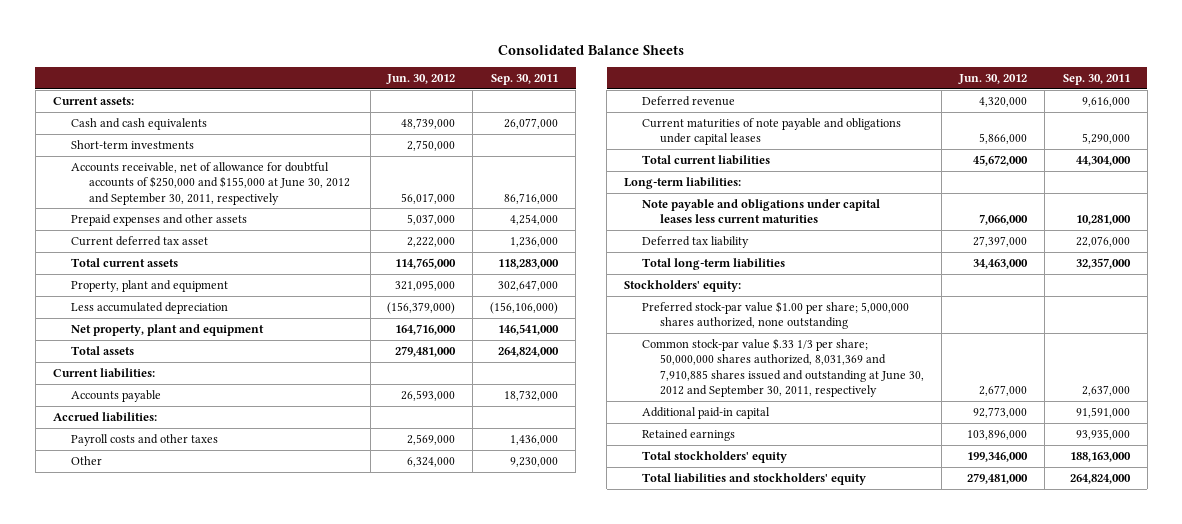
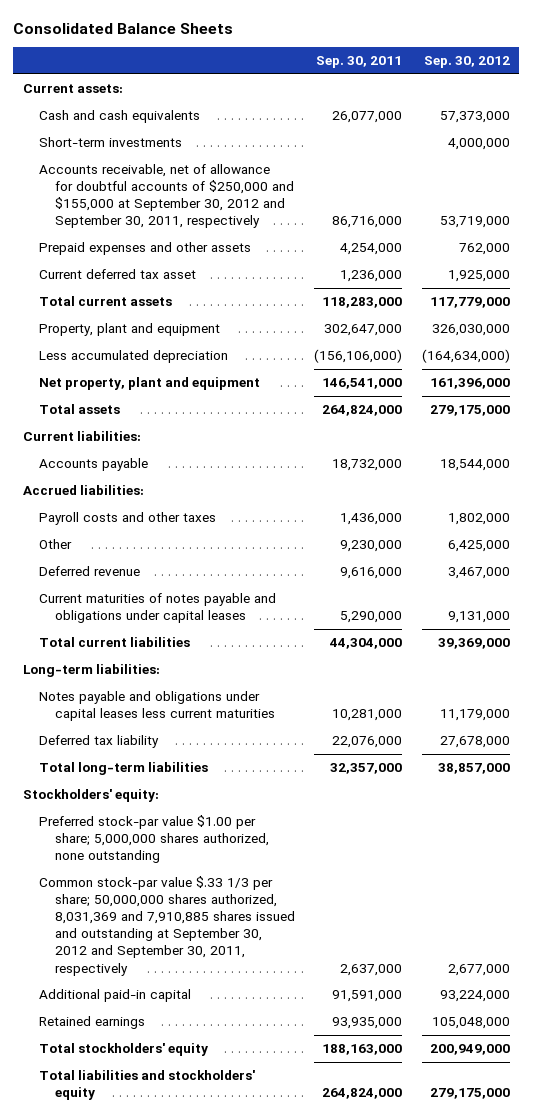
- | Jun. 30, 2012 | Sep. 30, 2011
+ | Sep. 30, 2011 | Sep. 30, 2012
- Accounts receivable, net of allowance for doubtful accounts of $250,000 and $155,000 at June 30, 2012 and September 30, 2011, respectively | 56,017,000 | 86,716,000
+ Accounts receivable, net of allowance for doubtful accounts of $250,000 and $155,000 at September 30, 2012 and September 30, 2011, respectively | 86,716,000 | 53,719,000
- Current maturities of note payable and obligations under capital leases | 5,866,000 | 5,290,000
+ Current maturities of notes payable and obligations under capital leases | 5,290,000 | 9,131,000
- Note payable and obligations under capital leases less current maturities | 7,066,000 | 10,281,000
+ Notes payable and obligations under capital leases less current maturities | 10,281,000 | 11,179,000
- Common stock-par value $.33 1/3 per share; 50,000,000 shares authorized, 8,031,369 and 7,910,885 shares issued and outstanding at June 30, 2012 and September 30, 2011, respectively | 2,677,000 | 2,637,000
+ Common stock-par value $.33 1/3 per share; 50,000,000 shares authorized, 8,031,369 and 7,910,885 shares issued and outstanding at September 30, 2012 and September 30, 2011, respectively | 2,637,000 | 2,677,000

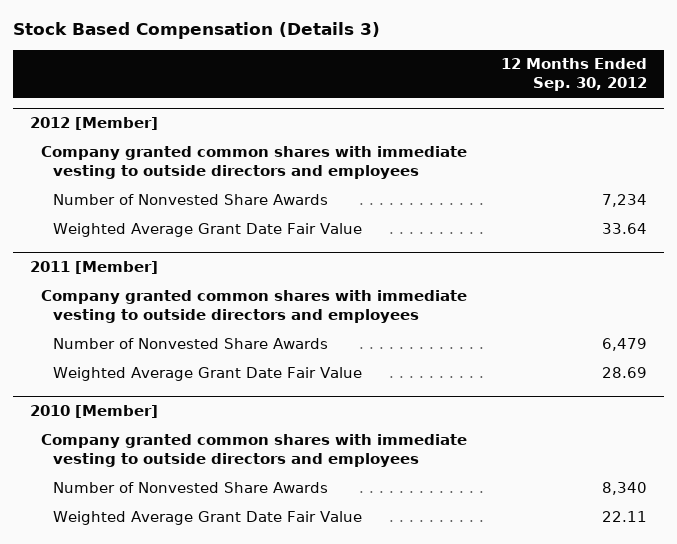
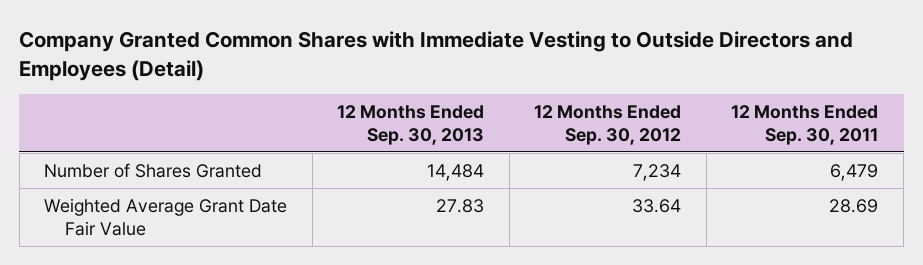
- Stock Based Compensation (Details 3)
+ Company Granted Common Shares with Immediate Vesting to Outside Directors and Employees (Detail)
- | 12 Months Ended Sep. 30, 2012
+ | 12 Months Ended Sep. 30, 2013 | 12 Months Ended Sep. 30, 2012 | 12 Months Ended Sep. 30, 2011
- 2012 [Member]
- Company granted common shares with immediate vesting to outside directors and employees
- Number of Nonvested Share Awards | 7,234
+ Number of Shares Granted | 14,484 | 7,234 | 6,479
- 2011 [Member]
- Company granted common shares with immediate vesting to outside directors and employees
- Number of Nonvested Share Awards | 6,479
- Weighted Average Grant Date Fair Value | 28.69
- 2010 [Member]
- Company granted common shares with immediate vesting to outside directors and employees
- Number of Nonvested Share Awards | 8,340
- Weighted Average Grant Date Fair Value | 22.11

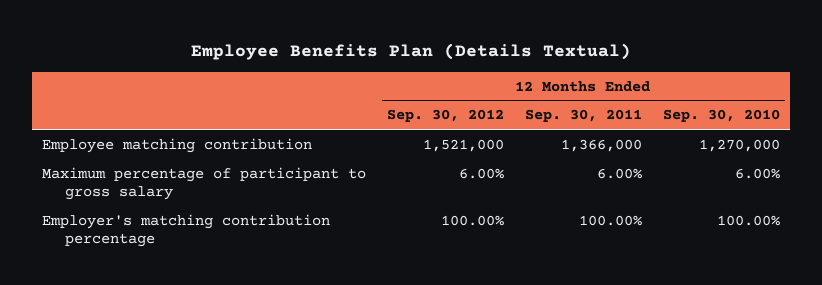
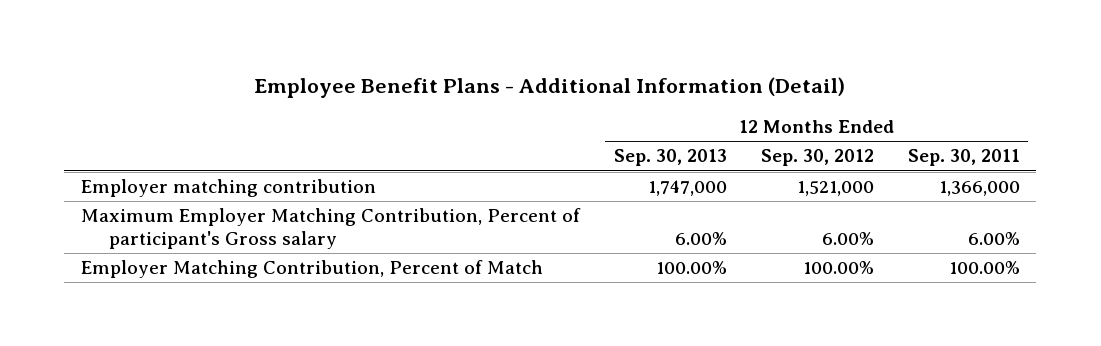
- Employee Benefits Plan (Details Textual)
+ Employee Benefit Plans - Additional Information (Detail)
- | 12 Months Ended Sep. 30, 2012 | 12 Months Ended Sep. 30, 2011 | 12 Months Ended Sep. 30, 2010
+ | 12 Months Ended Sep. 30, 2013 | 12 Months Ended Sep. 30, 2012 | 12 Months Ended Sep. 30, 2011
- Employee matching contribution | 1,521,000 | 1,366,000 | 1,270,000
- Maximum percentage of participant to gross salary | 6.00% | 6.00% | 6.00%
- Employer's matching contribution percentage | 100.00% | 100.00% | 100.00%
+ Employer matching contribution | 1,747,000 | 1,521,000 | 1,366,000
+ Maximum Employer Matching Contribution, Percent of participant's Gross salary | 6.00% | 6.00% | 6.00%
+ Employer Matching Contribution, Percent of Match | 100.00% | 100.00% | 100.00%

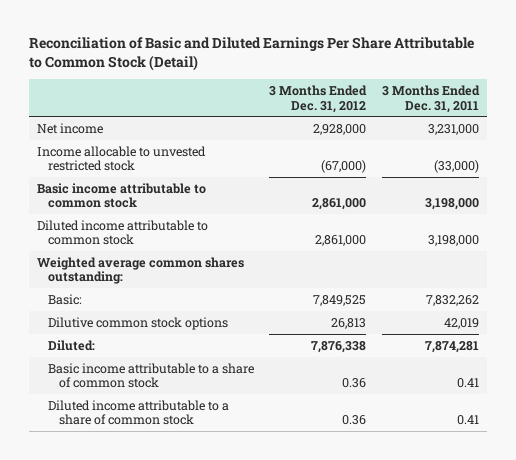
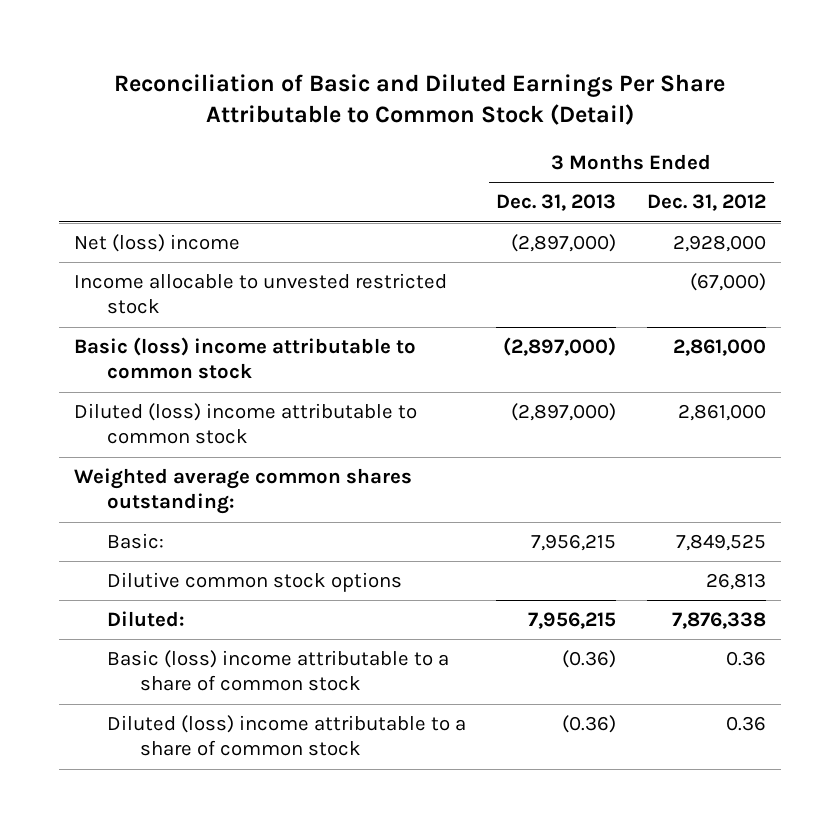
- | 3 Months Ended Dec. 31, 2012 | 3 Months Ended Dec. 31, 2011
+ | 3 Months Ended Dec. 31, 2013 | 3 Months Ended Dec. 31, 2012
- Net income | 2,928,000 | 3,231,000
+ Net (loss) income | (2,897,000) | 2,928,000
- Basic income attributable to common stock | 2,861,000 | 3,198,000
- Diluted income attributable to common stock | 2,861,000 | 3,198,000
+ Basic (loss) income attributable to common stock | (2,897,000) | 2,861,000
+ Diluted (loss) income attributable to common stock | (2,897,000) | 2,861,000
- Basic income attributable to a share of common stock | 0.36 | 0.41
- Diluted income attributable to a share of common stock | 0.36 | 0.41
+ Basic (loss) income attributable to a share of common stock | (0.36) | 0.36
+ Diluted (loss) income attributable to a share of common stock | (0.36) | 0.36

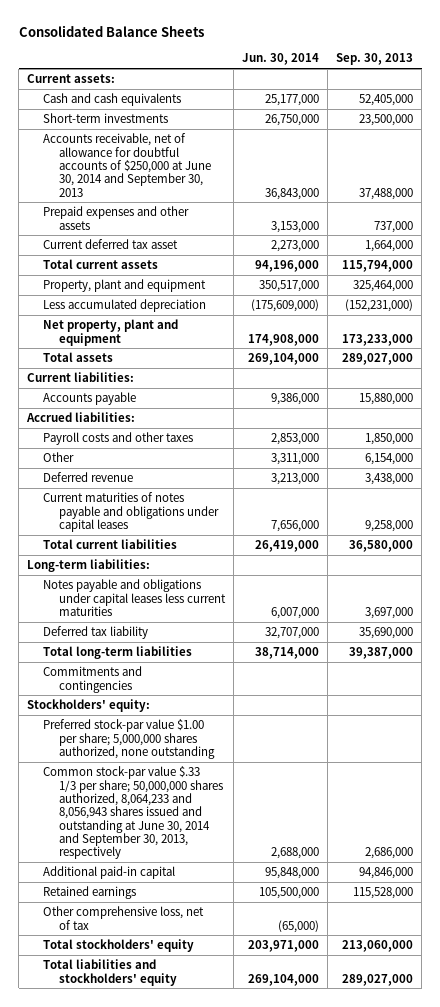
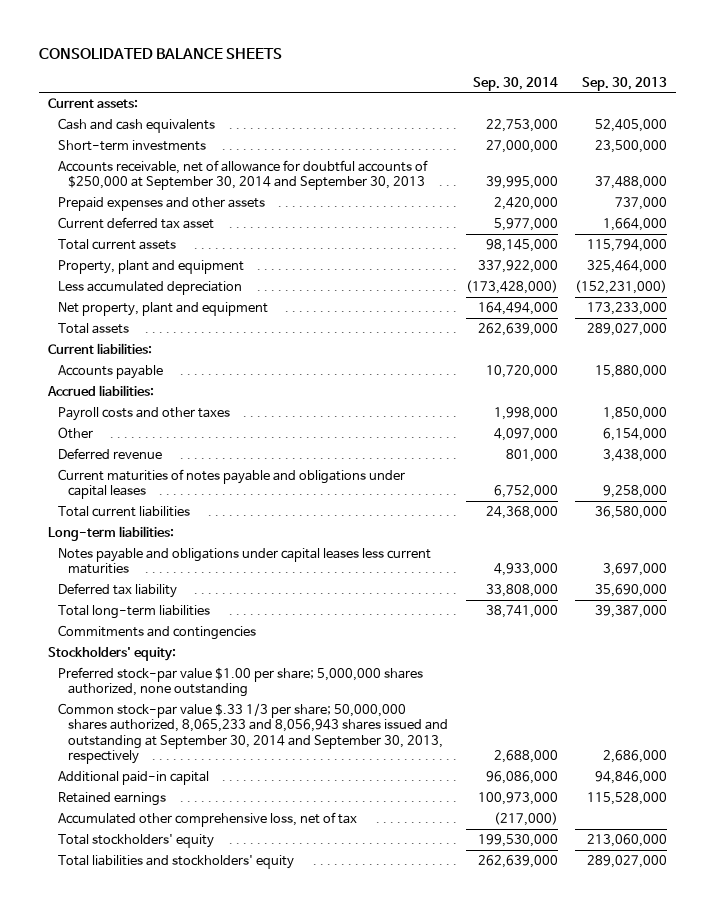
- Consolidated Balance Sheets
+ CONSOLIDATED BALANCE SHEETS
- | Jun. 30, 2014 | Sep. 30, 2013
+ | Sep. 30, 2014 | Sep. 30, 2013
- Accounts receivable, net of allowance for doubtful accounts of $250,000 at June 30, 2014 and September 30, 2013 | 36,843,000 | 37,488,000
+ Accounts receivable, net of allowance for doubtful accounts of $250,000 at September 30, 2014 and September 30, 2013 | 39,995,000 | 37,488,000
- Common stock-par value $.33 1/3 per share; 50,000,000 shares authorized, 8,064,233 and 8,056,943 shares issued and outstanding at June 30, 2014 and September 30, 2013, respectively | 2,688,000 | 2,686,000
+ Common stock-par value $.33 1/3 per share; 50,000,000 shares authorized, 8,065,233 and 8,056,943 shares issued and outstanding at September 30, 2014 and September 30, 2013, respectively | 2,688,000 | 2,686,000
- Other comprehensive loss, net of tax | (65,000) |
+ Accumulated other comprehensive loss, net of tax | (217,000) |

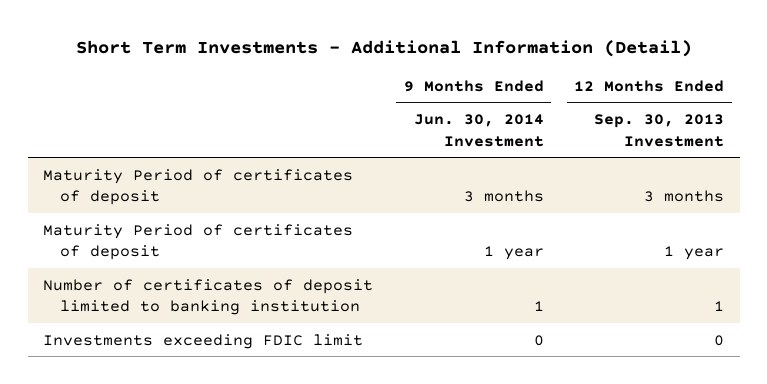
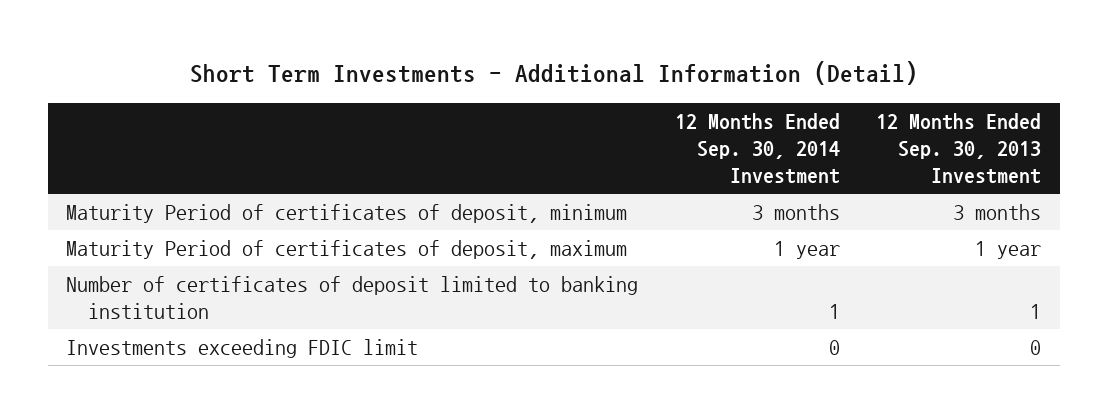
- | 9 Months Ended Jun. 30, 2014 Investment | 12 Months Ended Sep. 30, 2013 Investment
+ | 12 Months Ended Sep. 30, 2014 Investment | 12 Months Ended Sep. 30, 2013 Investment
- Maturity Period of certificates of deposit | 3 months | 3 months
- Maturity Period of certificates of deposit | 1 year | 1 year
+ Maturity Period of certificates of deposit, minimum | 3 months | 3 months
+ Maturity Period of certificates of deposit, maximum | 1 year | 1 year

